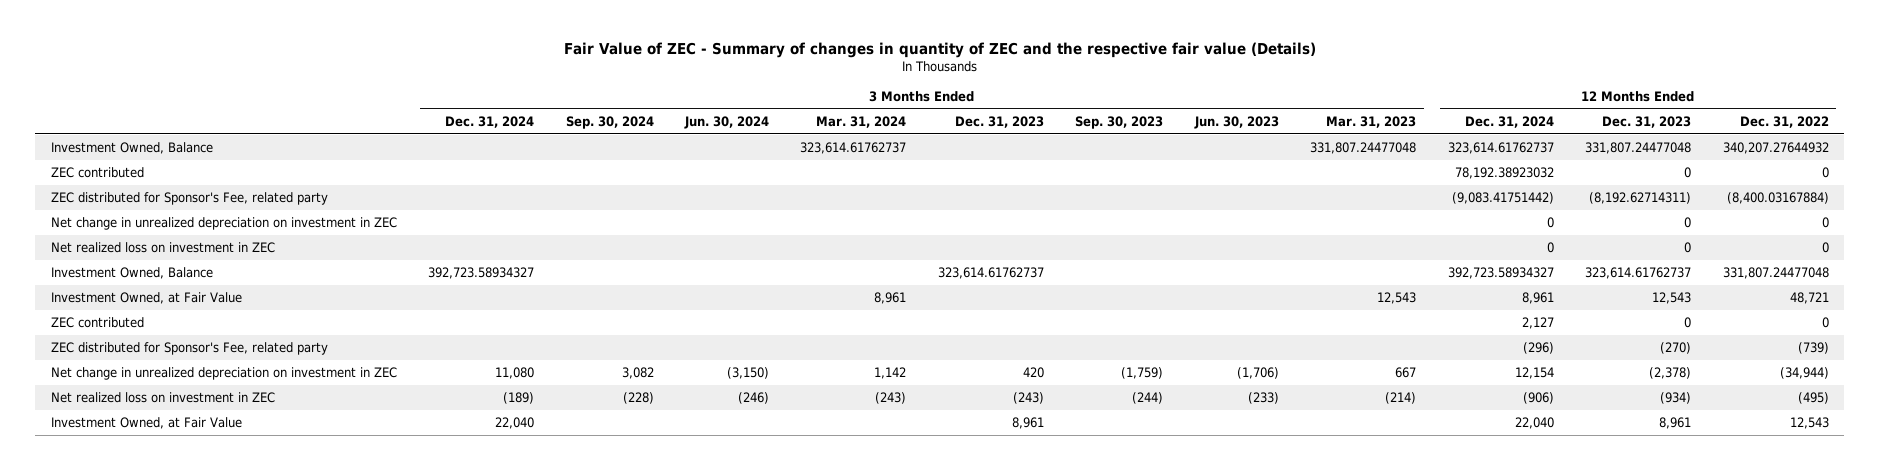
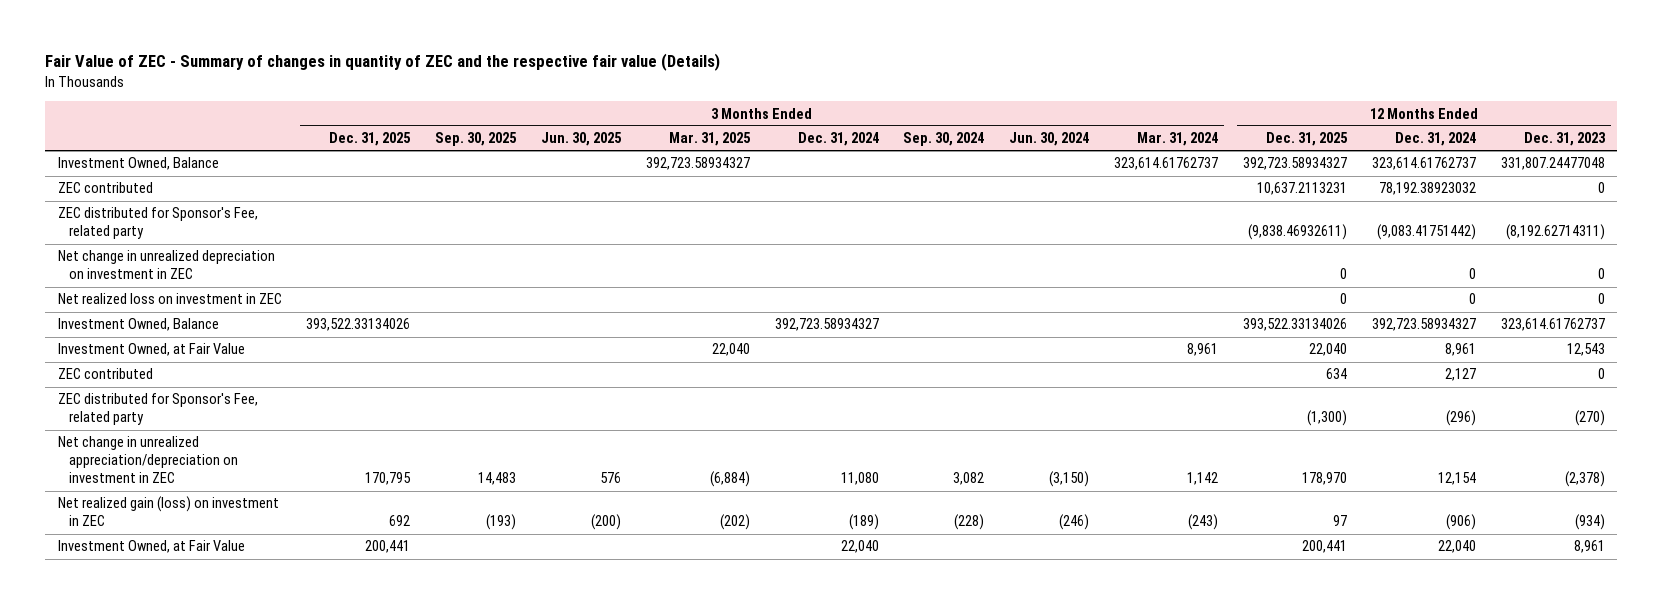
- | 3 Months Ended Dec. 31, 2024 | 3 Months Ended Sep. 30, 2024 | 3 Months Ended Jun. 30, 2024 | 3 Months Ended Mar. 31, 2024 | 3 Months Ended Dec. 31, 2023 | 3 Months Ended Sep. 30, 2023 | 3 Months Ended Jun. 30, 2023 | 3 Months Ended Mar. 31, 2023 | 12 Months Ended Dec. 31, 2024 | 12 Months Ended Dec. 31, 2023 | 12 Months Ended Dec. 31, 2022
+ | 3 Months Ended Dec. 31, 2025 | 3 Months Ended Sep. 30, 2025 | 3 Months Ended Jun. 30, 2025 | 3 Months Ended Mar. 31, 2025 | 3 Months Ended Dec. 31, 2024 | 3 Months Ended Sep. 30, 2024 | 3 Months Ended Jun. 30, 2024 | 3 Months Ended Mar. 31, 2024 | 12 Months Ended Dec. 31, 2025 | 12 Months Ended Dec. 31, 2024 | 12 Months Ended Dec. 31, 2023
- Net change in unrealized depreciation on investment in ZEC | 11,080 | 3,082 | (3,150) | 1,142 | 420 | (1,759) | (1,706) | 667 | 12,154 | (2,378) | (34,944)
- Net realized loss on investment in ZEC | (189) | (228) | (246) | (243) | (243) | (244) | (233) | (214) | (906) | (934) | (495)
+ Net change in unrealized appreciation/depreciation on investment in ZEC | 170,795 | 14,483 | 576 | (6,884) | 11,080 | 3,082 | (3,150) | 1,142 | 178,970 | 12,154 | (2,378)
+ Net realized gain (loss) on investment in ZEC | 692 | (193) | (200) | (202) | (189) | (228) | (246) | (243) | 97 | (906) | (934)

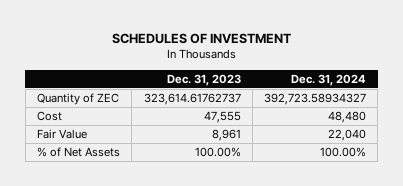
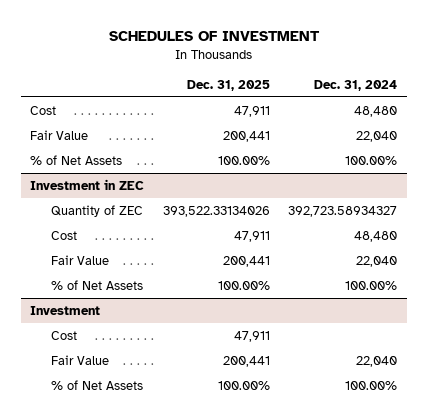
- | Dec. 31, 2023 | Dec. 31, 2024
+ | Dec. 31, 2025 | Dec. 31, 2024
+ Cost | 47,911 | 48,480
+ Fair Value | 200,441 | 22,040
+ % of Net Assets | 100.00% | 100.00%
+ Investment in ZEC
+ Investment
+ Cost | 47,911 |
+ Fair Value | 200,441 | 22,040
+ % of Net Assets | 100.00% | 100.00%

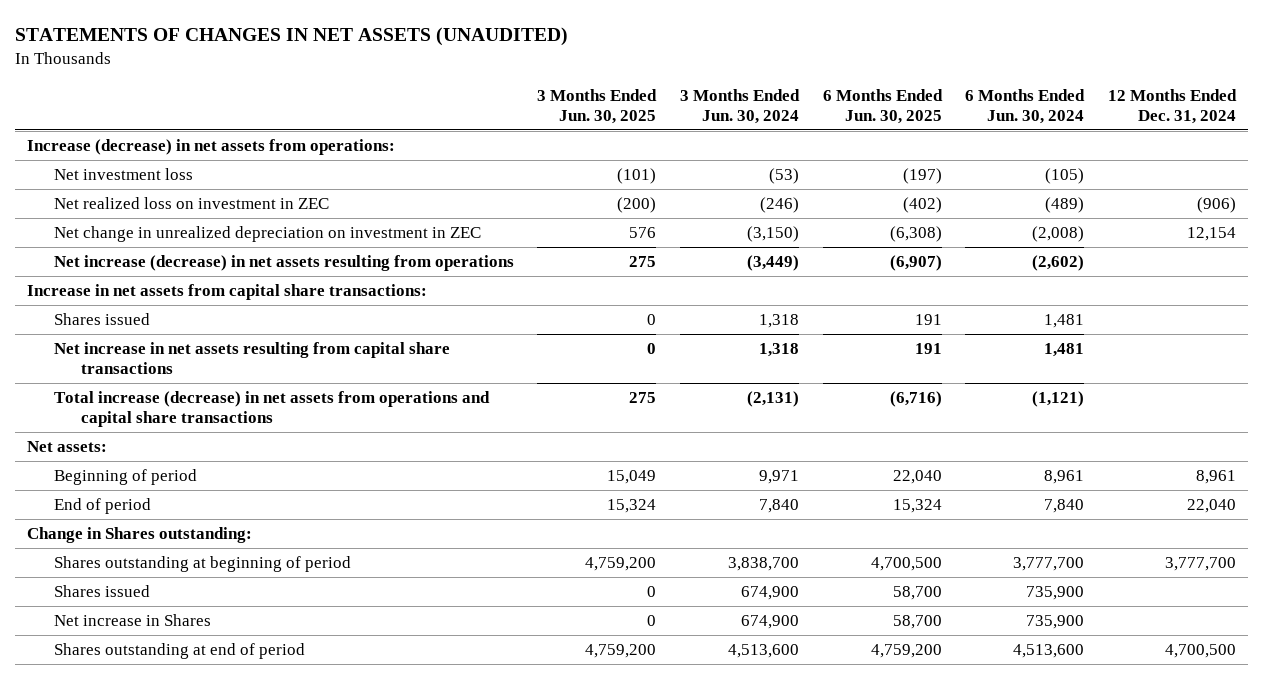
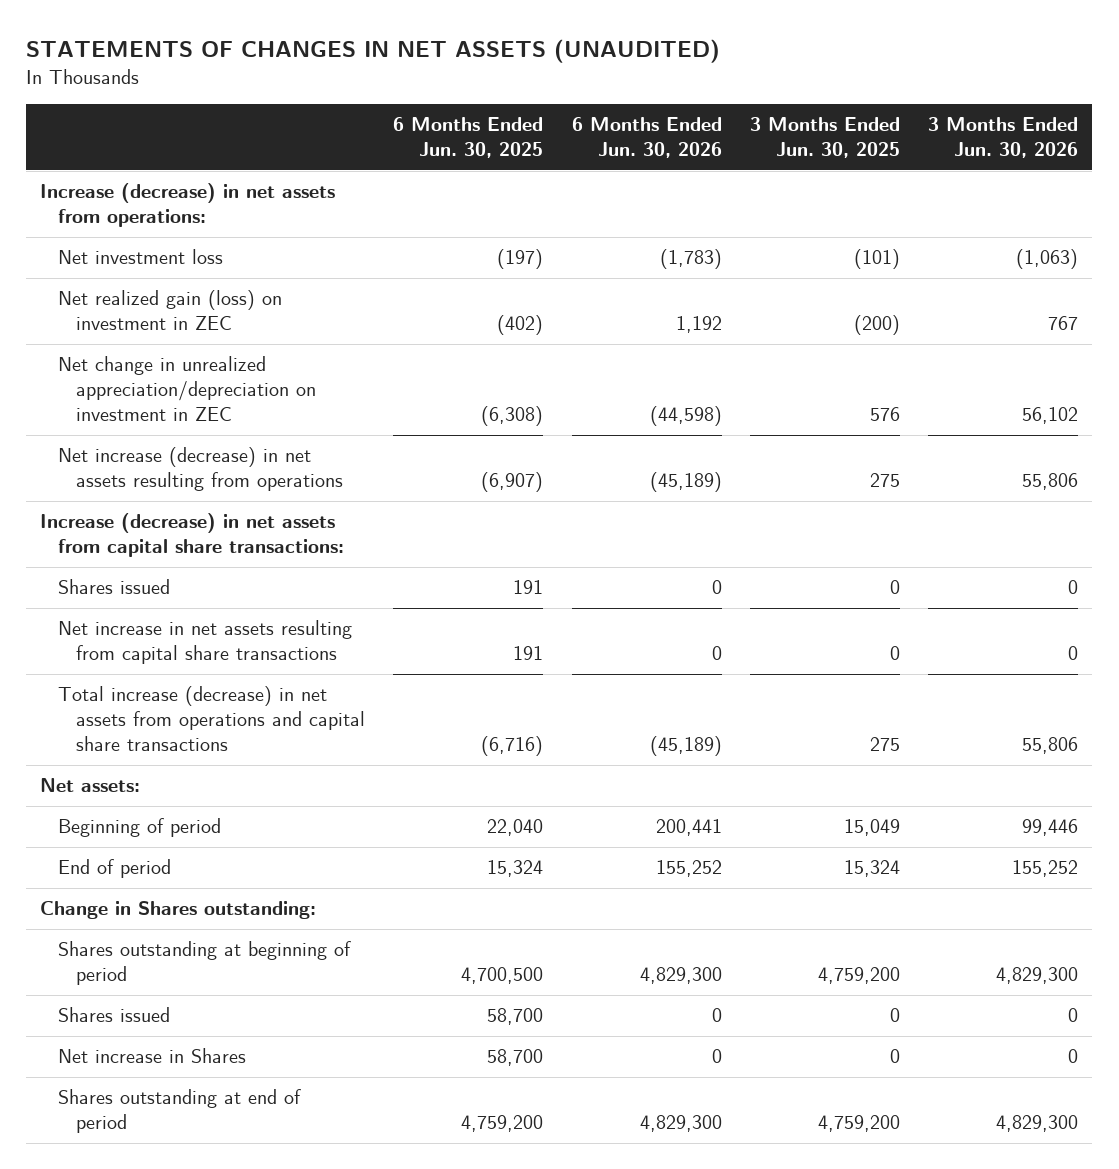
- | 3 Months Ended Jun. 30, 2025 | 3 Months Ended Jun. 30, 2024 | 6 Months Ended Jun. 30, 2025 | 6 Months Ended Jun. 30, 2024 | 12 Months Ended Dec. 31, 2024
+ | 6 Months Ended Jun. 30, 2025 | 6 Months Ended Jun. 30, 2026 | 3 Months Ended Jun. 30, 2025 | 3 Months Ended Jun. 30, 2026
- Net realized loss on investment in ZEC | (200) | (246) | (402) | (489) | (906)
- Net change in unrealized depreciation on investment in ZEC | 576 | (3,150) | (6,308) | (2,008) | 12,154
+ Net realized gain (loss) on investment in ZEC | (402) | 1,192 | (200) | 767
+ Net change in unrealized appreciation/depreciation on investment in ZEC | (6,308) | (44,598) | 576 | 56,102
- Increase in net assets from capital share transactions:
+ Increase (decrease) in net assets from capital share transactions:

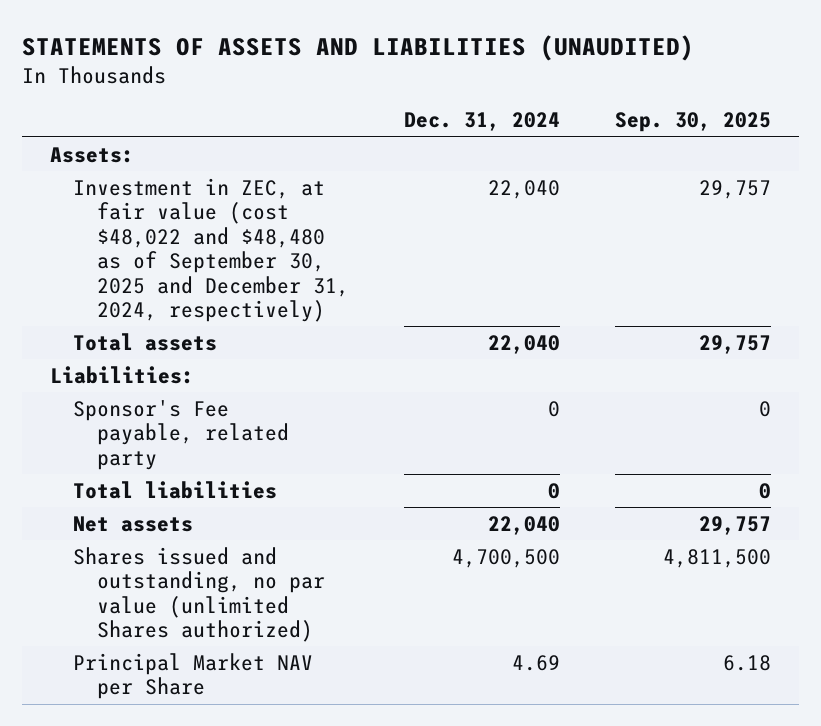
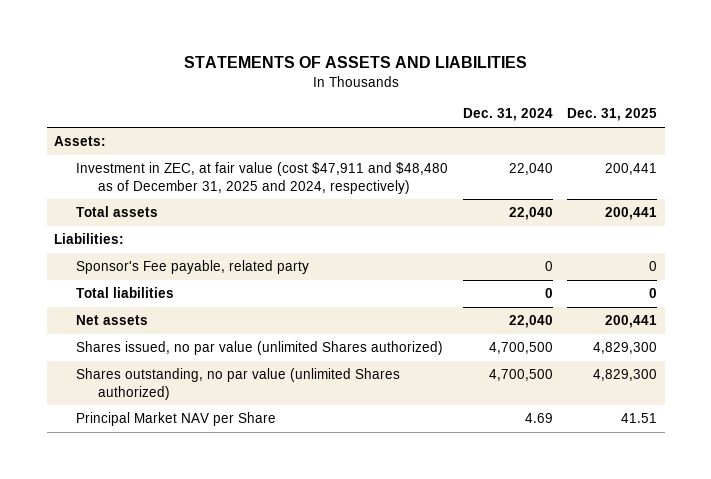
- STATEMENTS OF ASSETS AND LIABILITIES (UNAUDITED)
+ STATEMENTS OF ASSETS AND LIABILITIES
- | Dec. 31, 2024 | Sep. 30, 2025
+ | Dec. 31, 2024 | Dec. 31, 2025
- Investment in ZEC, at fair value (cost $48,022 and $48,480 as of September 30, 2025 and December 31, 2024, respectively) | 22,040 | 29,757
+ Investment in ZEC, at fair value (cost $47,911 and $48,480 as of December 31, 2025 and 2024, respectively) | 22,040 | 200,441
- Shares issued and outstanding, no par value (unlimited Shares authorized) | 4,700,500 | 4,811,500
+ Shares issued, no par value (unlimited Shares authorized) | 4,700,500 | 4,829,300
+ Shares outstanding, no par value (unlimited Shares authorized) | 4,700,500 | 4,829,300

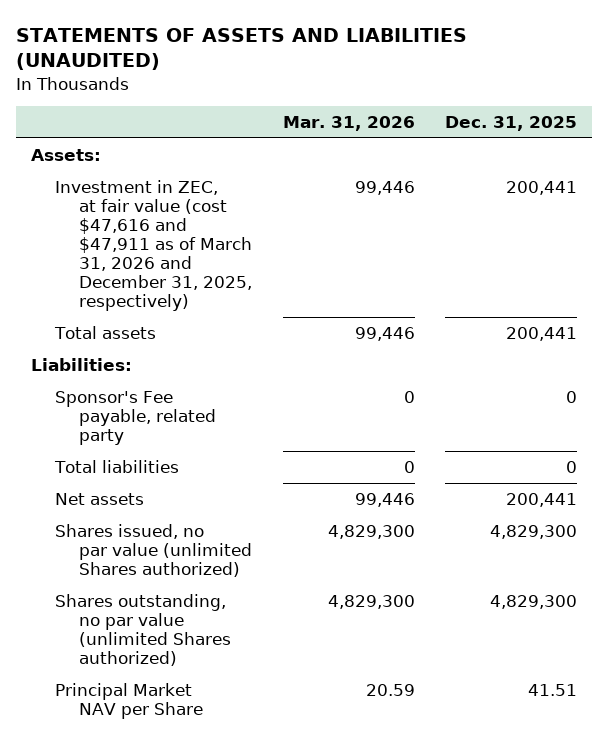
- STATEMENTS OF ASSETS AND LIABILITIES
+ STATEMENTS OF ASSETS AND LIABILITIES (UNAUDITED)
- | Dec. 31, 2024 | Dec. 31, 2025
+ | Mar. 31, 2026 | Dec. 31, 2025
- Investment in ZEC, at fair value (cost $47,911 and $48,480 as of December 31, 2025 and 2024, respectively) | 22,040 | 200,441
+ Investment in ZEC, at fair value (cost $47,616 and $47,911 as of March 31, 2026 and December 31, 2025, respectively) | 99,446 | 200,441

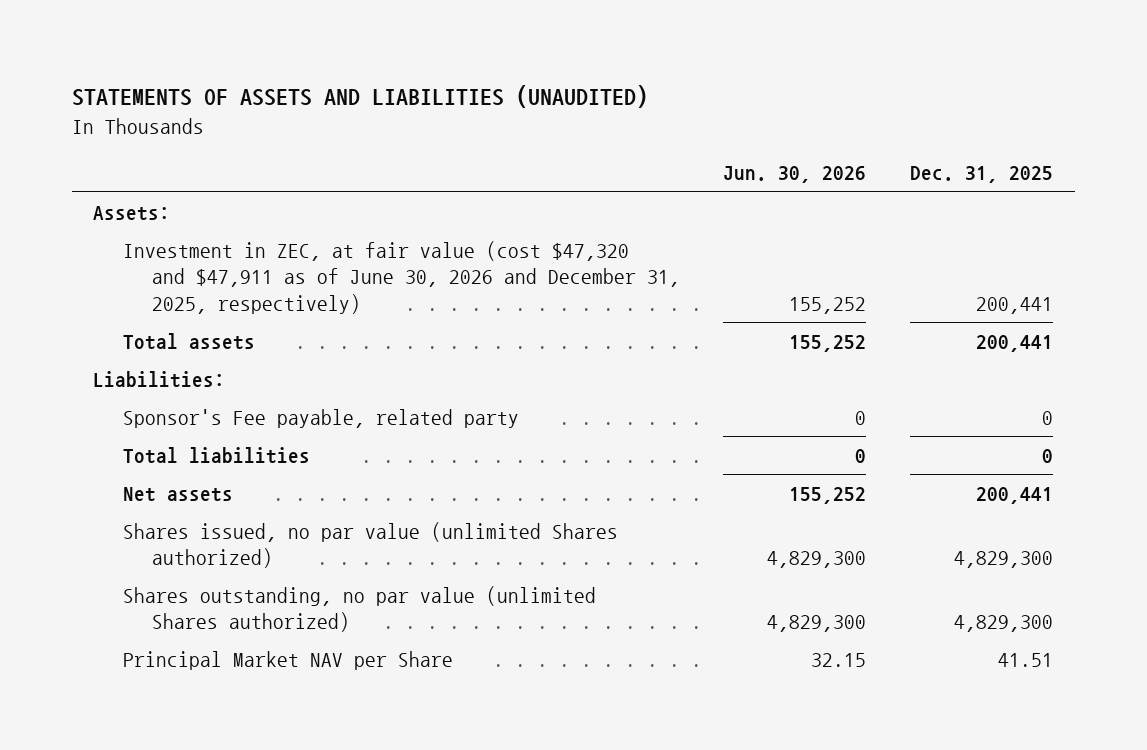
- | Mar. 31, 2026 | Dec. 31, 2025
+ | Jun. 30, 2026 | Dec. 31, 2025
- Investment in ZEC, at fair value (cost $47,616 and $47,911 as of March 31, 2026 and December 31, 2025, respectively) | 99,446 | 200,441
+ Investment in ZEC, at fair value (cost $47,320 and $47,911 as of June 30, 2026 and December 31, 2025, respectively) | 155,252 | 200,441

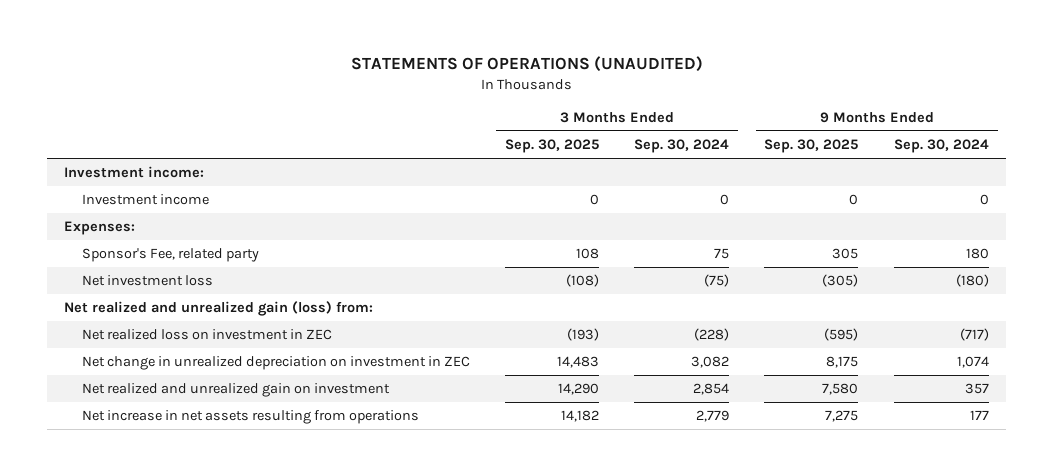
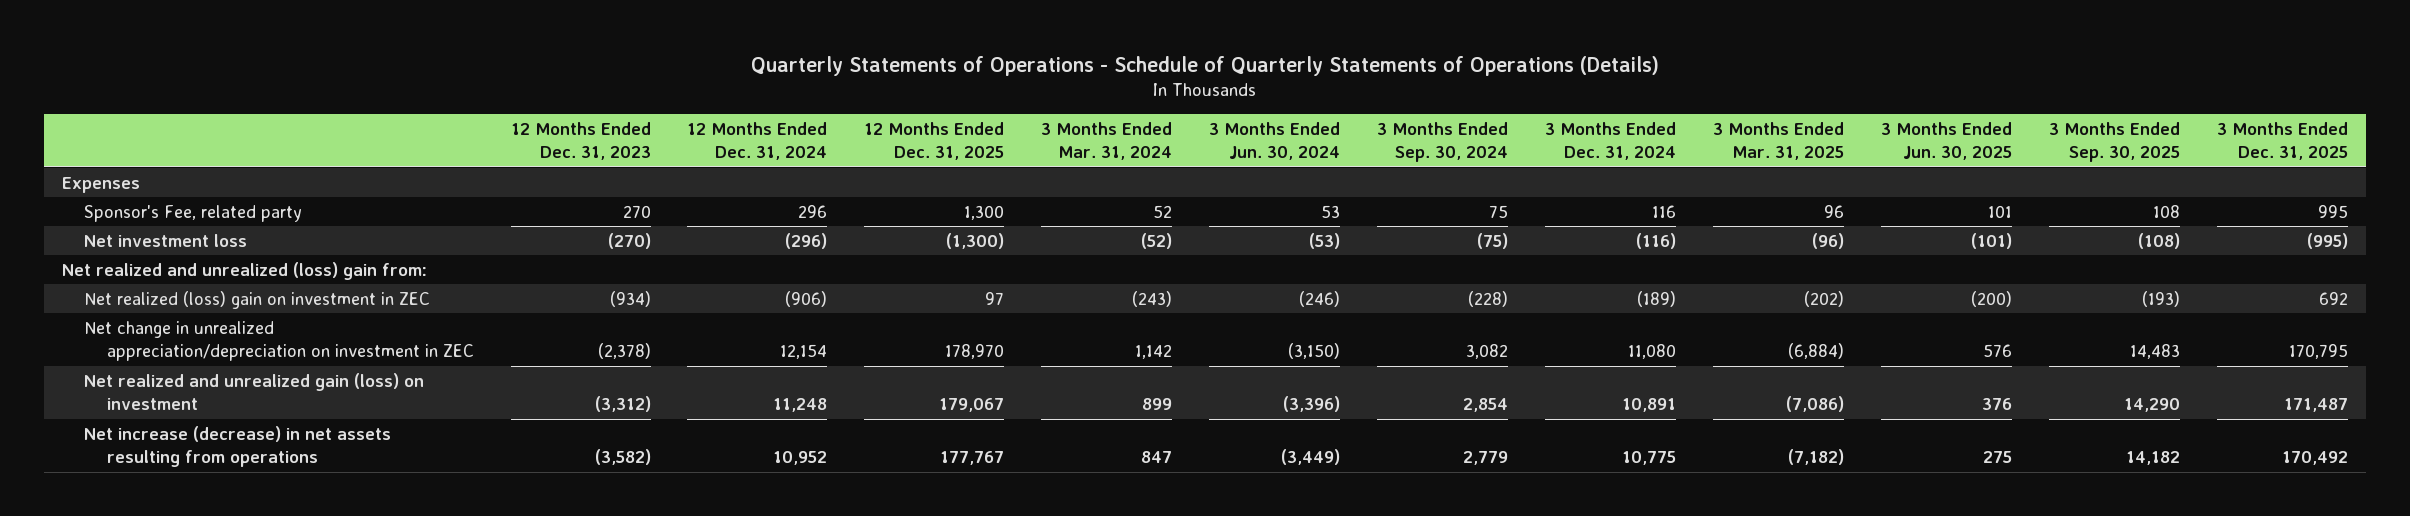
- STATEMENTS OF OPERATIONS (UNAUDITED)
+ Quarterly Statements of Operations - Schedule of Quarterly Statements of Operations (Details)
- | 3 Months Ended Sep. 30, 2025 | 3 Months Ended Sep. 30, 2024 | 9 Months Ended Sep. 30, 2025 | 9 Months Ended Sep. 30, 2024
+ | 12 Months Ended Dec. 31, 2023 | 12 Months Ended Dec. 31, 2024 | 12 Months Ended Dec. 31, 2025 | 3 Months Ended Mar. 31, 2024 | 3 Months Ended Jun. 30, 2024 | 3 Months Ended Sep. 30, 2024 | 3 Months Ended Dec. 31, 2024 | 3 Months Ended Mar. 31, 2025 | 3 Months Ended Jun. 30, 2025 | 3 Months Ended Sep. 30, 2025 | 3 Months Ended Dec. 31, 2025
- Investment income:
- Investment income | 0 | 0 | 0 | 0
- Expenses:
+ Expenses
- Net realized and unrealized gain (loss) from:
- Net realized loss on investment in ZEC | (193) | (228) | (595) | (717)
- Net change in unrealized depreciation on investment in ZEC | 14,483 | 3,082 | 8,175 | 1,074
- Net realized and unrealized gain on investment | 14,290 | 2,854 | 7,580 | 357
- Net increase in net assets resulting from operations | 14,182 | 2,779 | 7,275 | 177
+ Net realized and unrealized (loss) gain from:
+ Net realized (loss) gain on investment in ZEC | (934) | (906) | 97 | (243) | (246) | (228) | (189) | (202) | (200) | (193) | 692
+ Net change in unrealized appreciation/depreciation on investment in ZEC | (2,378) | 12,154 | 178,970 | 1,142 | (3,150) | 3,082 | 11,080 | (6,884) | 576 | 14,483 | 170,795
+ Net realized and unrealized gain (loss) on investment | (3,312) | 11,248 | 179,067 | 899 | (3,396) | 2,854 | 10,891 | (7,086) | 376 | 14,290 | 171,487
+ Net increase (decrease) in net assets resulting from operations | (3,582) | 10,952 | 177,767 | 847 | (3,449) | 2,779 | 10,775 | (7,182) | 275 | 14,182 | 170,492

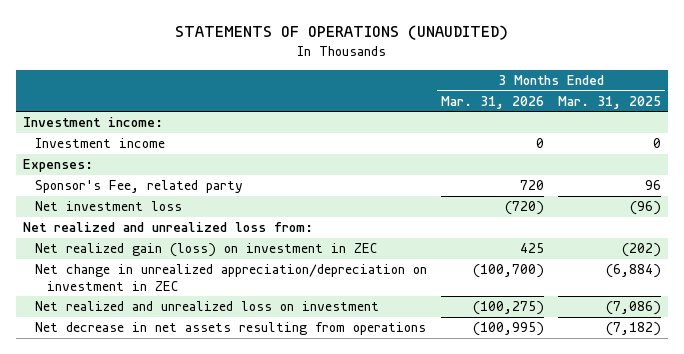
- Quarterly Statements of Operations - Schedule of Quarterly Statements of Operations (Details)
+ STATEMENTS OF OPERATIONS (UNAUDITED)
- | 12 Months Ended Dec. 31, 2023 | 12 Months Ended Dec. 31, 2024 | 12 Months Ended Dec. 31, 2025 | 3 Months Ended Mar. 31, 2024 | 3 Months Ended Jun. 30, 2024 | 3 Months Ended Sep. 30, 2024 | 3 Months Ended Dec. 31, 2024 | 3 Months Ended Mar. 31, 2025 | 3 Months Ended Jun. 30, 2025 | 3 Months Ended Sep. 30, 2025 | 3 Months Ended Dec. 31, 2025
+ | 3 Months Ended Mar. 31, 2026 | 3 Months Ended Mar. 31, 2025
- Expenses
+ Investment income:
+ Investment income | 0 | 0
+ Expenses:
- Net realized and unrealized (loss) gain from:
- Net realized (loss) gain on investment in ZEC | (934) | (906) | 97 | (243) | (246) | (228) | (189) | (202) | (200) | (193) | 692
+ Net realized and unrealized loss from:
+ Net realized gain (loss) on investment in ZEC | 425 | (202)
- Net realized and unrealized gain (loss) on investment | (3,312) | 11,248 | 179,067 | 899 | (3,396) | 2,854 | 10,891 | (7,086) | 376 | 14,290 | 171,487
- Net increase (decrease) in net assets resulting from operations | (3,582) | 10,952 | 177,767 | 847 | (3,449) | 2,779 | 10,775 | (7,182) | 275 | 14,182 | 170,492
+ Net realized and unrealized loss on investment | (100,275) | (7,086)
+ Net decrease in net assets resulting from operations | (100,995) | (7,182)

